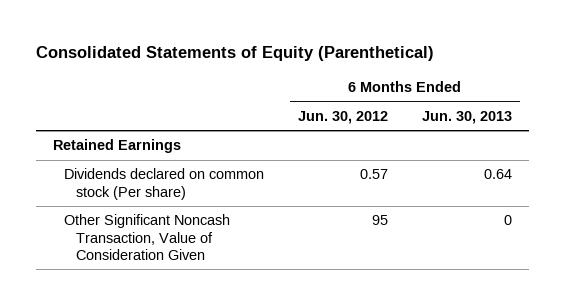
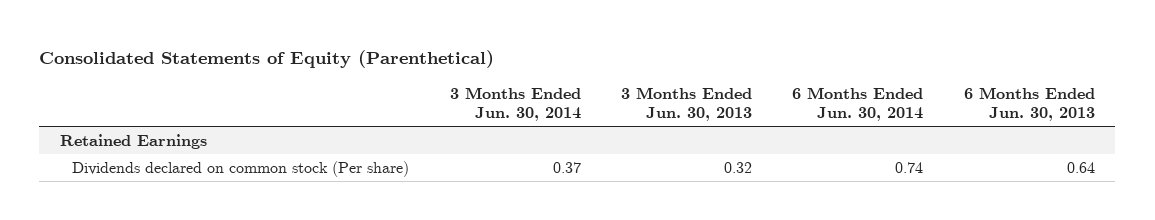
- | 6 Months Ended Jun. 30, 2012 | 6 Months Ended Jun. 30, 2013
+ | 3 Months Ended Jun. 30, 2014 | 3 Months Ended Jun. 30, 2013 | 6 Months Ended Jun. 30, 2014 | 6 Months Ended Jun. 30, 2013
- Other Significant Noncash Transaction, Value of Consideration Given | 95 | 0

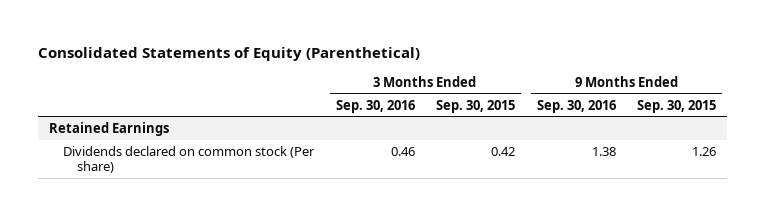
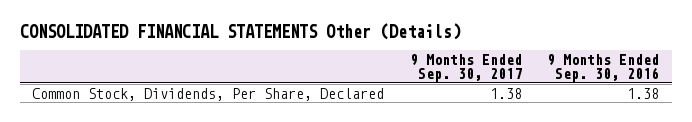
- Consolidated Statements of Equity (Parenthetical)
+ CONSOLIDATED FINANCIAL STATEMENTS Other (Details)
- | 3 Months Ended Sep. 30, 2016 | 3 Months Ended Sep. 30, 2015 | 9 Months Ended Sep. 30, 2016 | 9 Months Ended Sep. 30, 2015
+ | 9 Months Ended Sep. 30, 2017 | 9 Months Ended Sep. 30, 2016
- Retained Earnings
- Dividends declared on common stock (Per share) | 0.46 | 0.42 | 1.38 | 1.26
+ Common Stock, Dividends, Per Share, Declared | 1.38 | 1.38

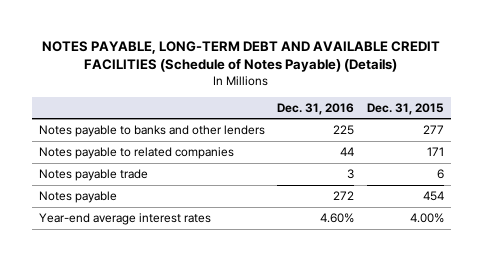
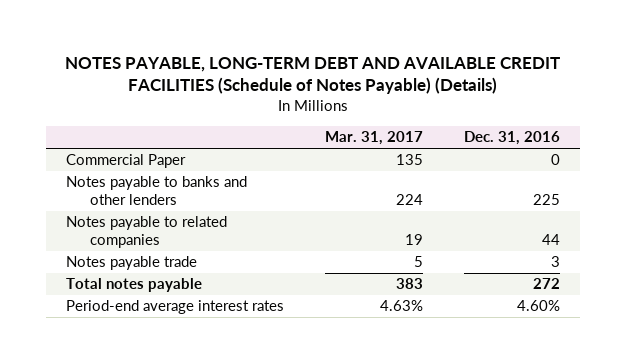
- | Dec. 31, 2016 | Dec. 31, 2015
+ | Mar. 31, 2017 | Dec. 31, 2016
+ Commercial Paper | 135 | 0
- Notes payable | 272 | 454
- Year-end average interest rates | 4.60% | 4.00%
+ Total notes payable | 383 | 272
+ Period-end average interest rates | 4.63% | 4.60%

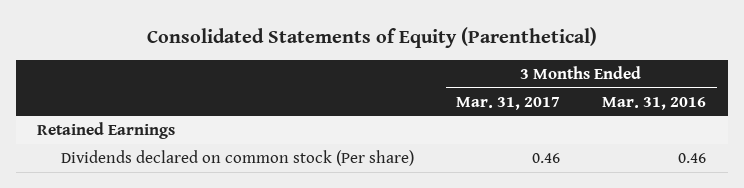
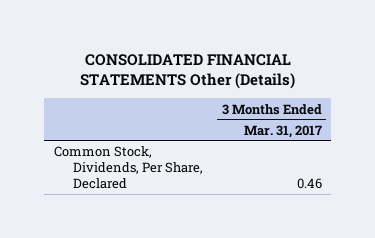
- Consolidated Statements of Equity (Parenthetical)
+ CONSOLIDATED FINANCIAL STATEMENTS Other (Details)
- | 3 Months Ended Mar. 31, 2017 | 3 Months Ended Mar. 31, 2016
+ | 3 Months Ended Mar. 31, 2017
- Retained Earnings
- Dividends declared on common stock (Per share) | 0.46 | 0.46
+ Common Stock, Dividends, Per Share, Declared | 0.46

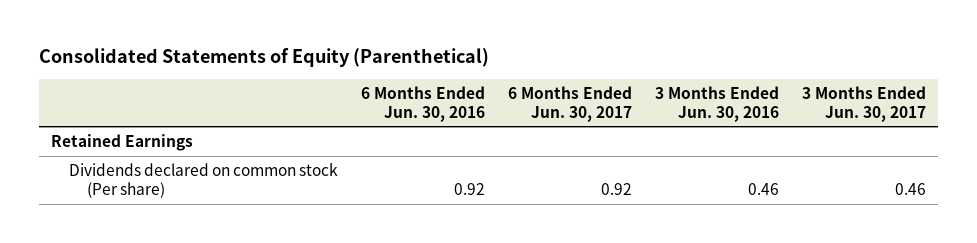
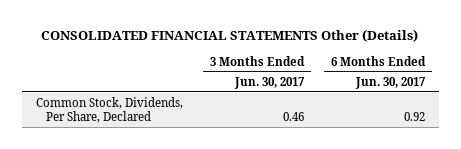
- Consolidated Statements of Equity (Parenthetical)
+ CONSOLIDATED FINANCIAL STATEMENTS Other (Details)
- | 6 Months Ended Jun. 30, 2016 | 6 Months Ended Jun. 30, 2017 | 3 Months Ended Jun. 30, 2016 | 3 Months Ended Jun. 30, 2017
+ | 3 Months Ended Jun. 30, 2017 | 6 Months Ended Jun. 30, 2017
- Retained Earnings
- Dividends declared on common stock (Per share) | 0.92 | 0.92 | 0.46 | 0.46
+ Common Stock, Dividends, Per Share, Declared | 0.46 | 0.92

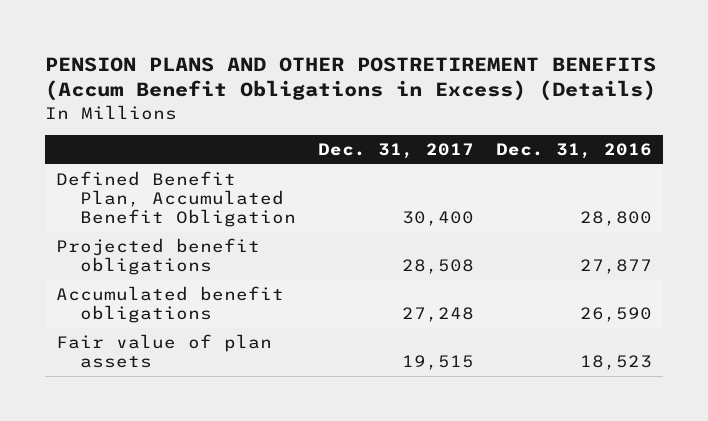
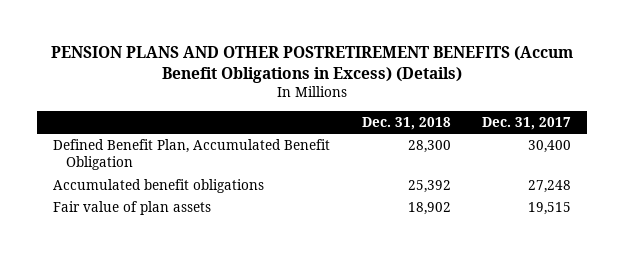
- | Dec. 31, 2017 | Dec. 31, 2016
+ | Dec. 31, 2018 | Dec. 31, 2017
- Projected benefit obligations | 28,508 | 27,877

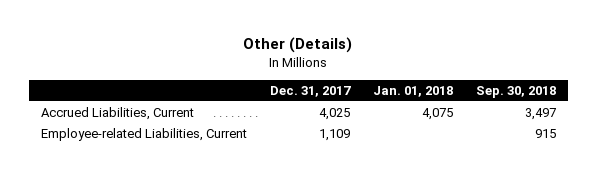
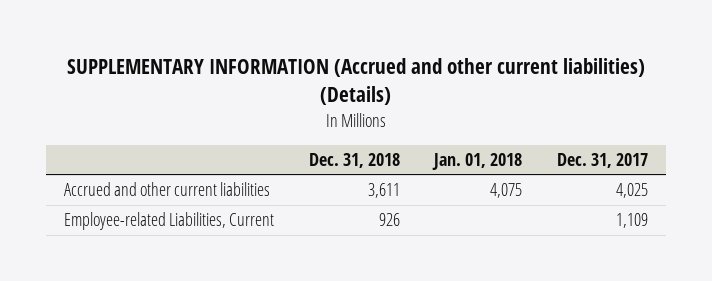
- Other (Details)
+ SUPPLEMENTARY INFORMATION (Accrued and other current liabilities) (Details)
- | Dec. 31, 2017 | Jan. 01, 2018 | Sep. 30, 2018
+ | Dec. 31, 2018 | Jan. 01, 2018 | Dec. 31, 2017
- Accrued Liabilities, Current | 4,025 | 4,075 | 3,497
+ Accrued and other current liabilities | 3,611 | 4,075 | 4,025

